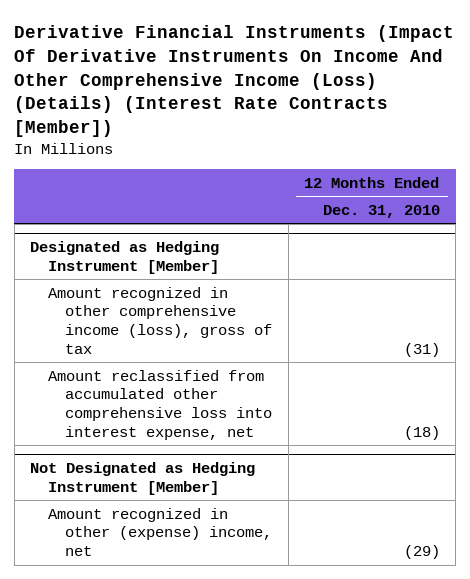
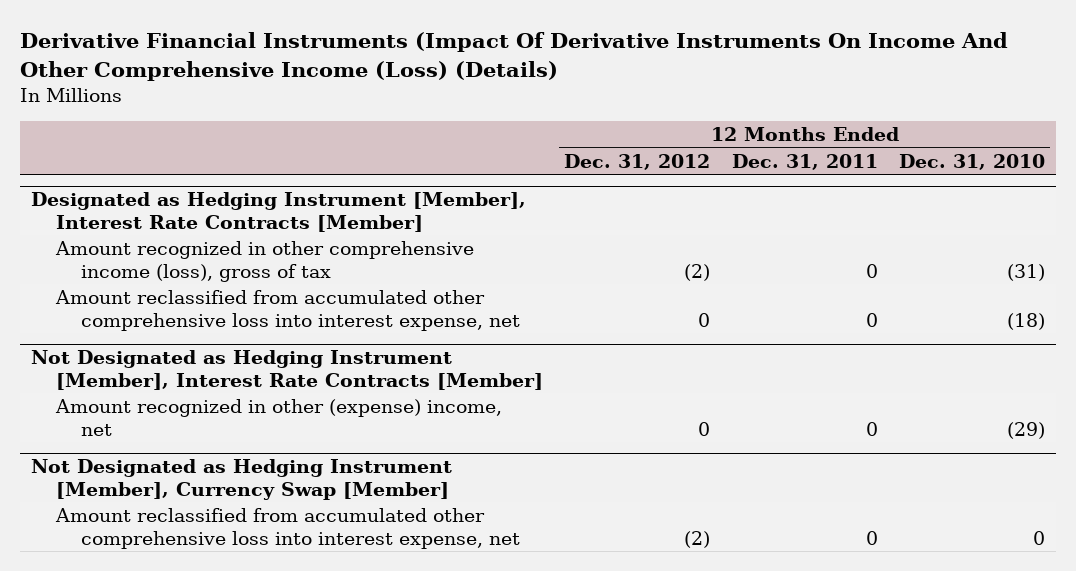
- Derivative Financial Instruments (Impact Of Derivative Instruments On Income And Other Comprehensive Income (Loss) (Details) (Interest Rate Contracts [Member])
+ Derivative Financial Instruments (Impact Of Derivative Instruments On Income And Other Comprehensive Income (Loss) (Details)
- | 12 Months Ended Dec. 31, 2010
+ | 12 Months Ended Dec. 31, 2012 | 12 Months Ended Dec. 31, 2011 | 12 Months Ended Dec. 31, 2010
- Designated as Hedging Instrument [Member]
+ Designated as Hedging Instrument [Member], Interest Rate Contracts [Member]
- Not Designated as Hedging Instrument [Member]
+ Not Designated as Hedging Instrument [Member], Interest Rate Contracts [Member]
+ Not Designated as Hedging Instrument [Member], Currency Swap [Member]
+ Amount reclassified from accumulated other comprehensive loss into interest expense, net | (2) | 0 | 0

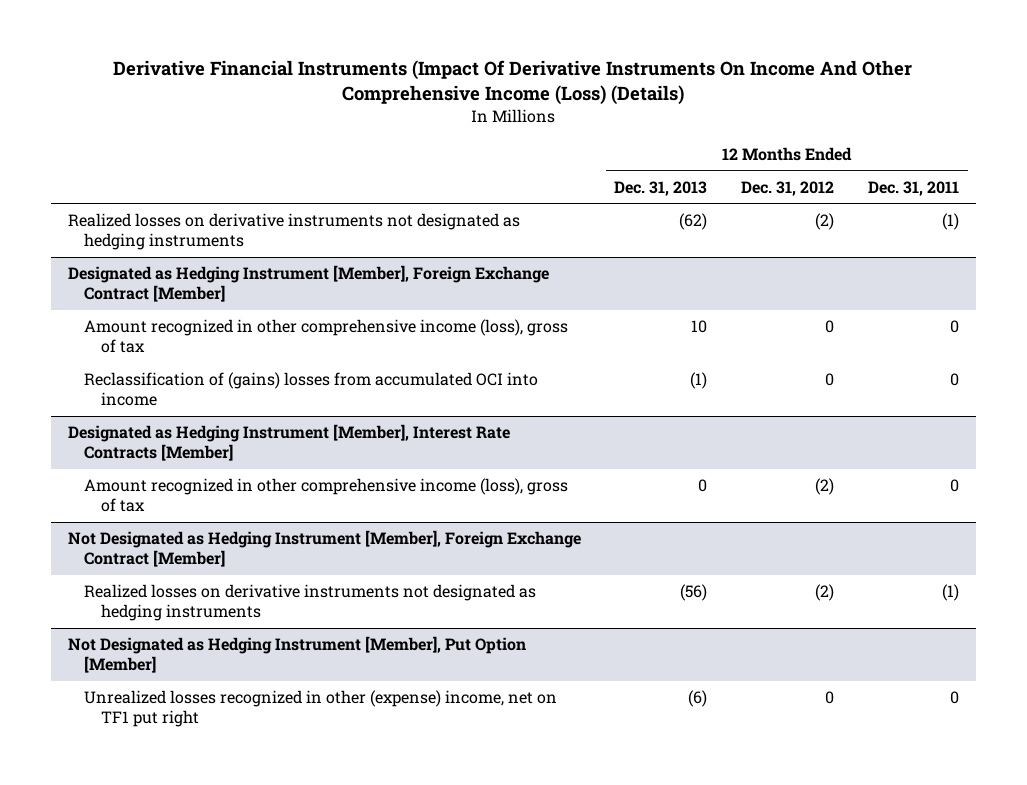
- | 12 Months Ended Dec. 31, 2012 | 12 Months Ended Dec. 31, 2011 | 12 Months Ended Dec. 31, 2010
+ | 12 Months Ended Dec. 31, 2013 | 12 Months Ended Dec. 31, 2012 | 12 Months Ended Dec. 31, 2011
+ Realized losses on derivative instruments not designated as hedging instruments | (62) | (2) | (1)
+ Designated as Hedging Instrument [Member], Foreign Exchange Contract [Member]
+ Amount recognized in other comprehensive income (loss), gross of tax | 10 | 0 | 0
+ Reclassification of (gains) losses from accumulated OCI into income | (1) | 0 | 0
@ Designated as Hedging Instrument [Member], Interest Rate Contracts [Member]
- Amount reclassified from accumulated other comprehensive loss into interest expense, net | 0 | 0 | (18)
- Not Designated as Hedging Instrument [Member], Interest Rate Contracts [Member]
- Amount recognized in other (expense) income, net | 0 | 0 | (29)
- Not Designated as Hedging Instrument [Member], Currency Swap [Member]
- Amount reclassified from accumulated other comprehensive loss into interest expense, net | (2) | 0 | 0
+ Not Designated as Hedging Instrument [Member], Foreign Exchange Contract [Member]
+ Realized losses on derivative instruments not designated as hedging instruments | (56) | (2) | (1)
+ Not Designated as Hedging Instrument [Member], Put Option [Member]
+ Unrealized losses recognized in other (expense) income, net on TF1 put right | (6) | 0 | 0

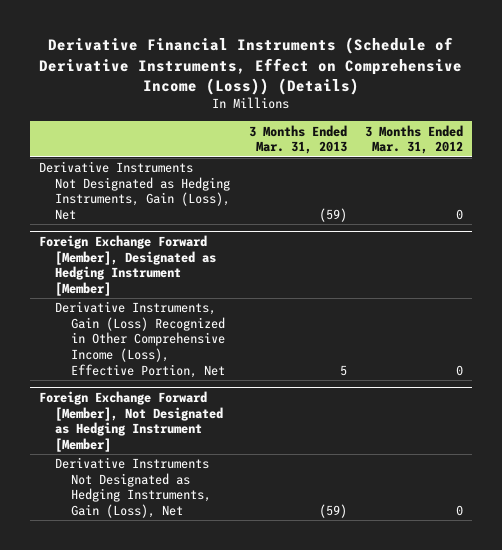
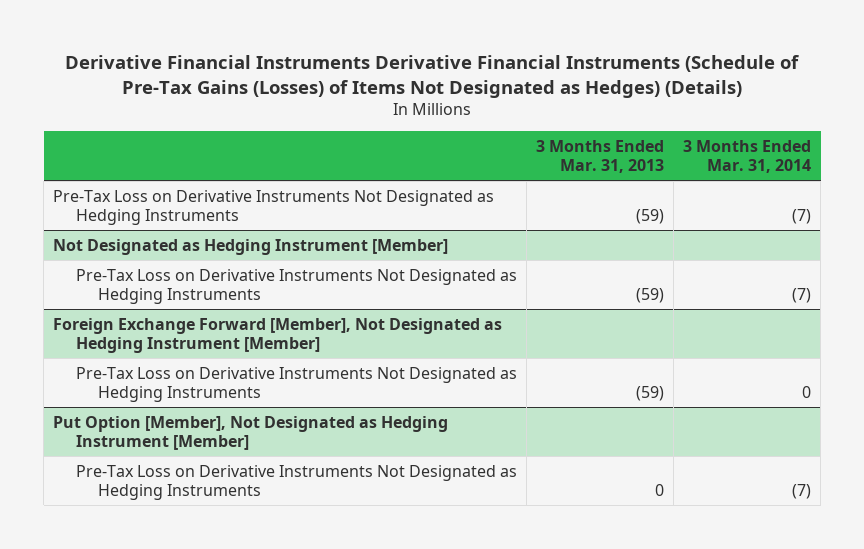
- Derivative Financial Instruments (Schedule of Derivative Instruments, Effect on Comprehensive Income (Loss)) (Details)
+ Derivative Financial Instruments Derivative Financial Instruments (Schedule of Pre-Tax Gains (Losses) of Items Not Designated as Hedges) (Details)
- | 3 Months Ended Mar. 31, 2013 | 3 Months Ended Mar. 31, 2012
+ | 3 Months Ended Mar. 31, 2013 | 3 Months Ended Mar. 31, 2014
- Derivative Instruments Not Designated as Hedging Instruments, Gain (Loss), Net | (59) | 0
- Foreign Exchange Forward [Member], Designated as Hedging Instrument [Member]
- Derivative Instruments, Gain (Loss) Recognized in Other Comprehensive Income (Loss), Effective Portion, Net | 5 | 0
+ Pre-Tax Loss on Derivative Instruments Not Designated as Hedging Instruments | (59) | (7)
+ Not Designated as Hedging Instrument [Member]
+ Pre-Tax Loss on Derivative Instruments Not Designated as Hedging Instruments | (59) | (7)
@ Foreign Exchange Forward [Member], Not Designated as Hedging Instrument [Member]
- Derivative Instruments Not Designated as Hedging Instruments, Gain (Loss), Net | (59) | 0
+ Pre-Tax Loss on Derivative Instruments Not Designated as Hedging Instruments | (59) | 0
+ Put Option [Member], Not Designated as Hedging Instrument [Member]
+ Pre-Tax Loss on Derivative Instruments Not Designated as Hedging Instruments | 0 | (7)

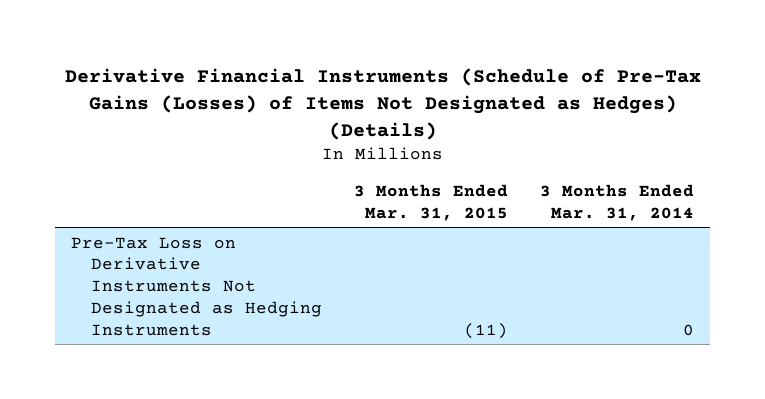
- Derivative Financial Instruments Derivative Financial Instruments (Schedule of Pre-Tax Gains (Losses) of Items Not Designated as Hedges) (Details)
+ Derivative Financial Instruments (Schedule of Pre-Tax Gains (Losses) of Items Not Designated as Hedges) (Details)
- | 3 Months Ended Mar. 31, 2013 | 3 Months Ended Mar. 31, 2014
+ | 3 Months Ended Mar. 31, 2015 | 3 Months Ended Mar. 31, 2014
- Pre-Tax Loss on Derivative Instruments Not Designated as Hedging Instruments | (59) | (7)
- Not Designated as Hedging Instrument [Member]
- Pre-Tax Loss on Derivative Instruments Not Designated as Hedging Instruments | (59) | (7)
- Foreign Exchange Forward [Member], Not Designated as Hedging Instrument [Member]
- Put Option [Member], Not Designated as Hedging Instrument [Member]
- Pre-Tax Loss on Derivative Instruments Not Designated as Hedging Instruments | 0 | (7)

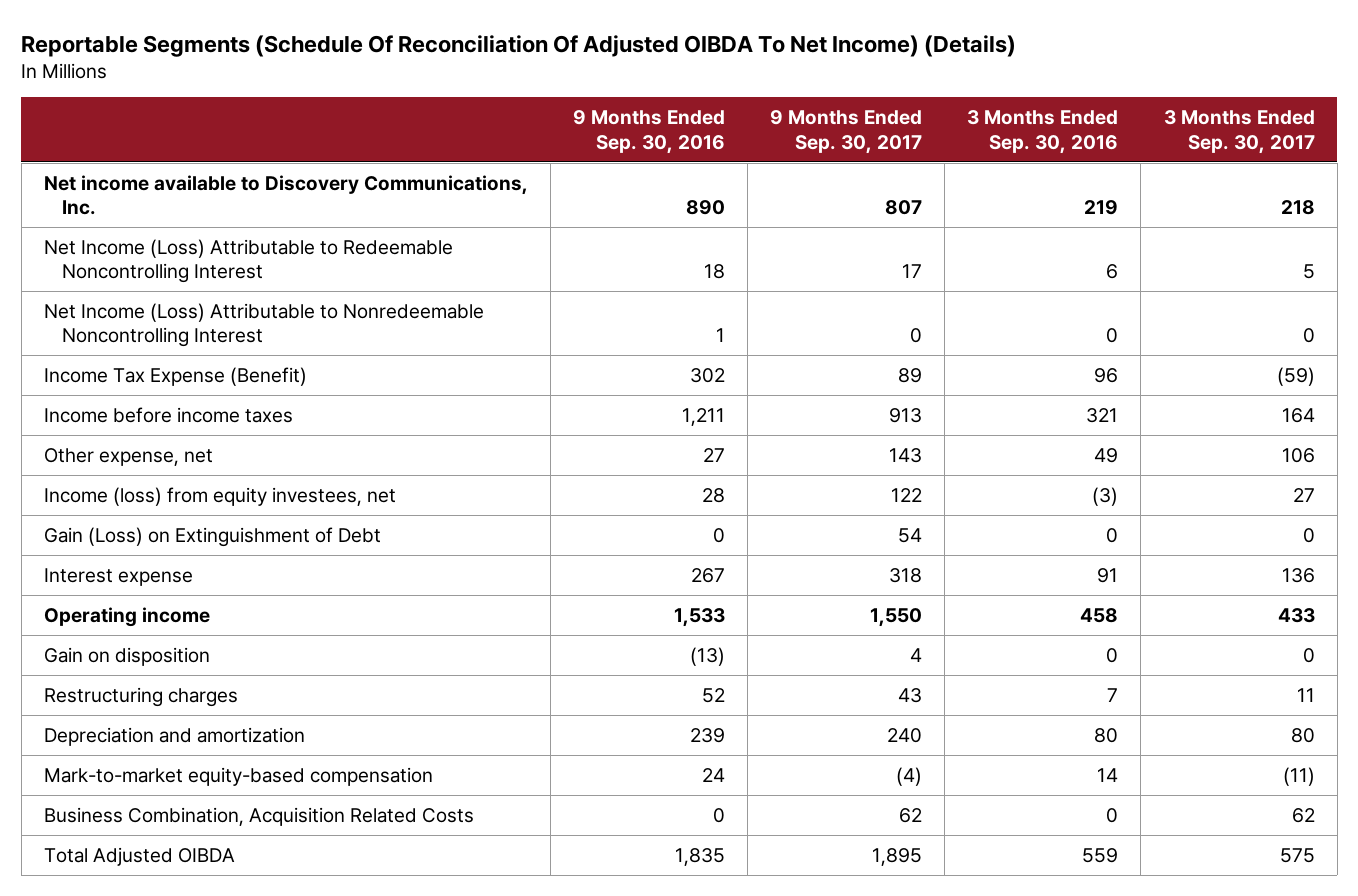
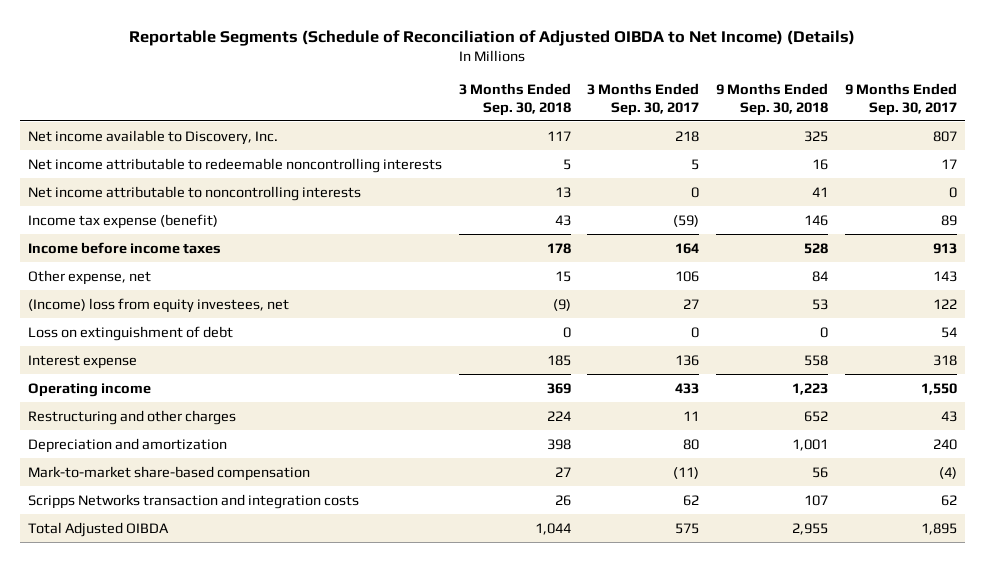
- Reportable Segments (Schedule Of Reconciliation Of Adjusted OIBDA To Net Income) (Details)
+ Reportable Segments (Schedule of Reconciliation of Adjusted OIBDA to Net Income) (Details)
- | 9 Months Ended Sep. 30, 2016 | 9 Months Ended Sep. 30, 2017 | 3 Months Ended Sep. 30, 2016 | 3 Months Ended Sep. 30, 2017
+ | 3 Months Ended Sep. 30, 2018 | 3 Months Ended Sep. 30, 2017 | 9 Months Ended Sep. 30, 2018 | 9 Months Ended Sep. 30, 2017
- Net income available to Discovery Communications, Inc. | 890 | 807 | 219 | 218
- Net Income (Loss) Attributable to Redeemable Noncontrolling Interest | 18 | 17 | 6 | 5
- Net Income (Loss) Attributable to Nonredeemable Noncontrolling Interest | 1 | 0 | 0 | 0
- Income Tax Expense (Benefit) | 302 | 89 | 96 | (59)
+ Net income available to Discovery, Inc. | 117 | 218 | 325 | 807
+ Net income attributable to redeemable noncontrolling interests | 5 | 5 | 16 | 17
+ Net income attributable to noncontrolling interests | 13 | 0 | 41 | 0
+ Income tax expense (benefit) | 43 | (59) | 146 | 89
- Income (loss) from equity investees, net | 28 | 122 | (3) | 27
- Gain (Loss) on Extinguishment of Debt | 0 | 54 | 0 | 0
+ (Income) loss from equity investees, net | (9) | 27 | 53 | 122
+ Loss on extinguishment of debt | 0 | 0 | 0 | 54
- Gain on disposition | (13) | 4 | 0 | 0
- Restructuring charges | 52 | 43 | 7 | 11
+ Restructuring and other charges | 224 | 11 | 652 | 43
- Mark-to-market equity-based compensation | 24 | (4) | 14 | (11)
- Business Combination, Acquisition Related Costs | 0 | 62 | 0 | 62
+ Mark-to-market share-based compensation | 27 | (11) | 56 | (4)
+ Scripps Networks transaction and integration costs | 26 | 62 | 107 | 62

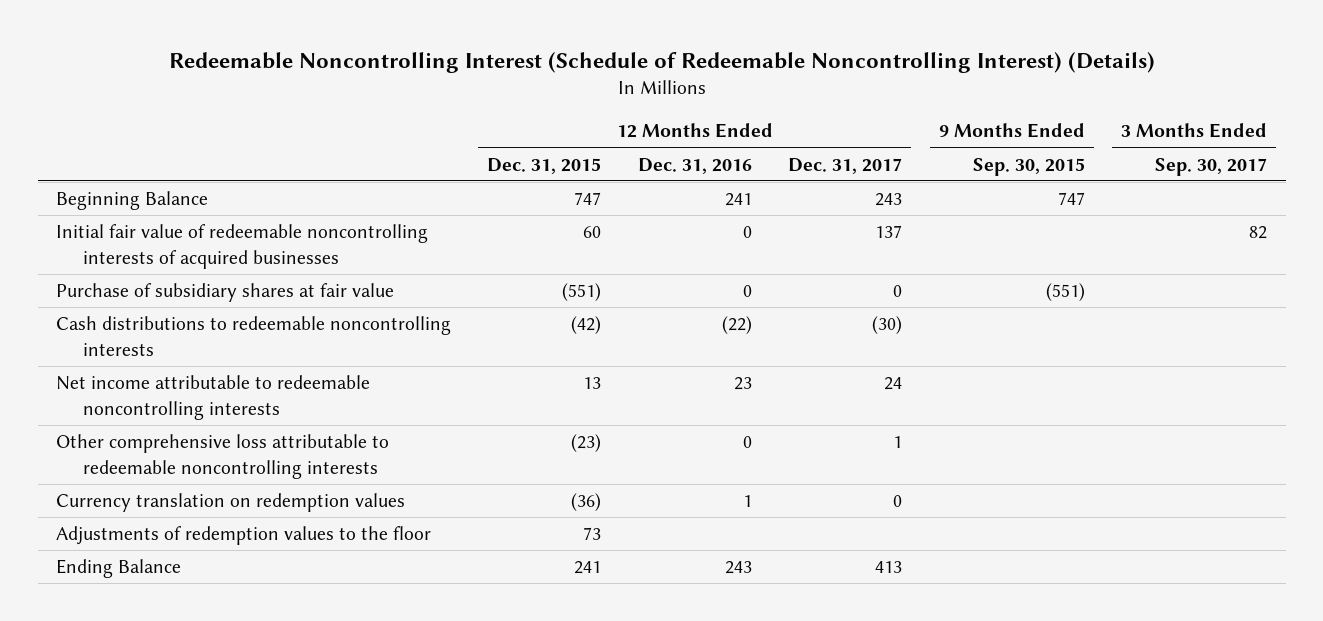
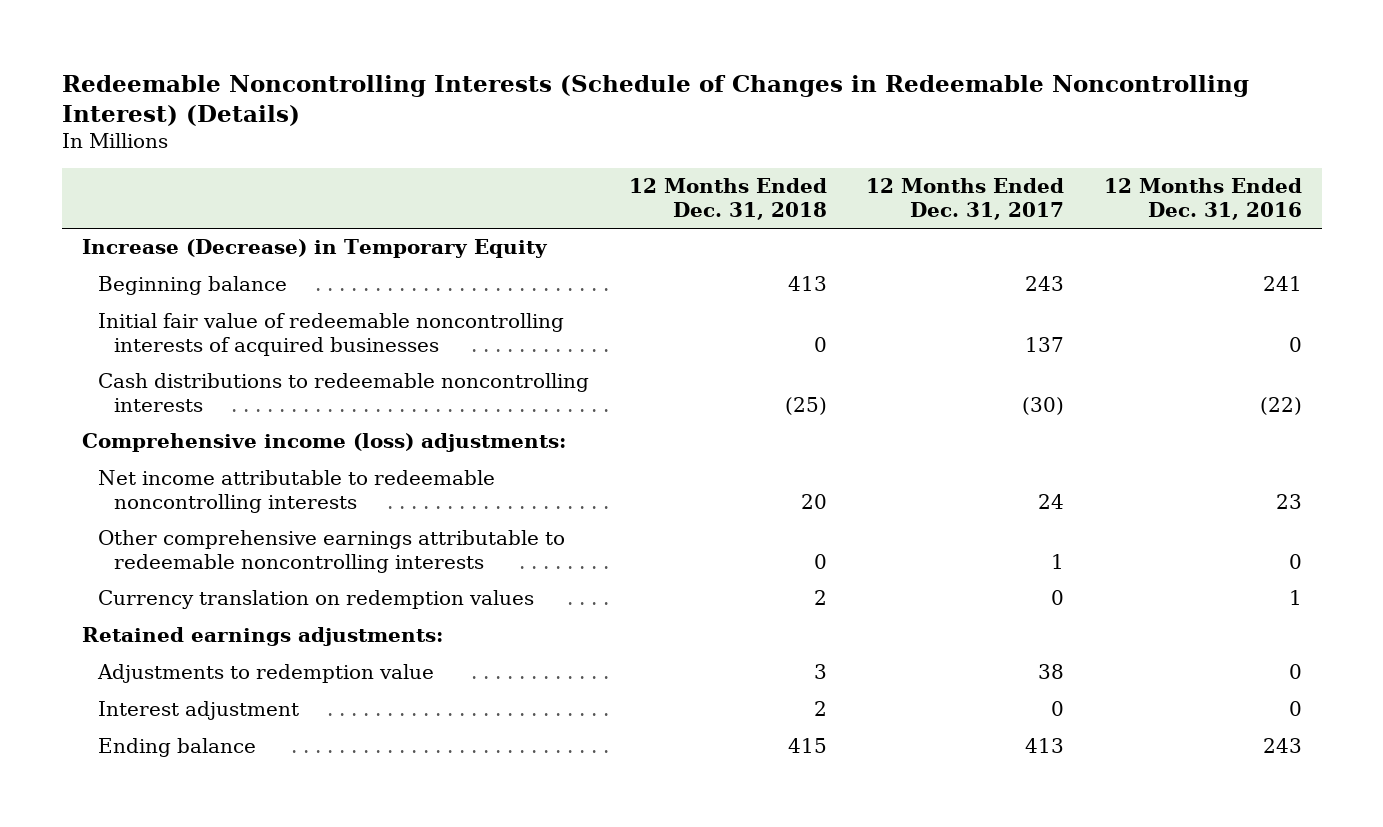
- Redeemable Noncontrolling Interest (Schedule of Redeemable Noncontrolling Interest) (Details)
+ Redeemable Noncontrolling Interests (Schedule of Changes in Redeemable Noncontrolling Interest) (Details)
- | 12 Months Ended Dec. 31, 2015 | 12 Months Ended Dec. 31, 2016 | 12 Months Ended Dec. 31, 2017 | 9 Months Ended Sep. 30, 2015 | 3 Months Ended Sep. 30, 2017
+ | 12 Months Ended Dec. 31, 2018 | 12 Months Ended Dec. 31, 2017 | 12 Months Ended Dec. 31, 2016
- Beginning Balance | 747 | 241 | 243 | 747 |
+ Increase (Decrease) in Temporary Equity
+ Beginning balance | 413 | 243 | 241
- Purchase of subsidiary shares at fair value | (551) | 0 | 0 | (551) |
+ Comprehensive income (loss) adjustments:
- Other comprehensive loss attributable to redeemable noncontrolling interests | (23) | 0 | 1 | |
+ Other comprehensive earnings attributable to redeemable noncontrolling interests | 0 | 1 | 0
- Adjustments of redemption values to the floor | 73 | | | |
- Ending Balance | 241 | 243 | 413 | |
+ Retained earnings adjustments:
+ Adjustments to redemption value | 3 | 38 | 0
+ Interest adjustment | 2 | 0 | 0
+ Ending balance | 415 | 413 | 243

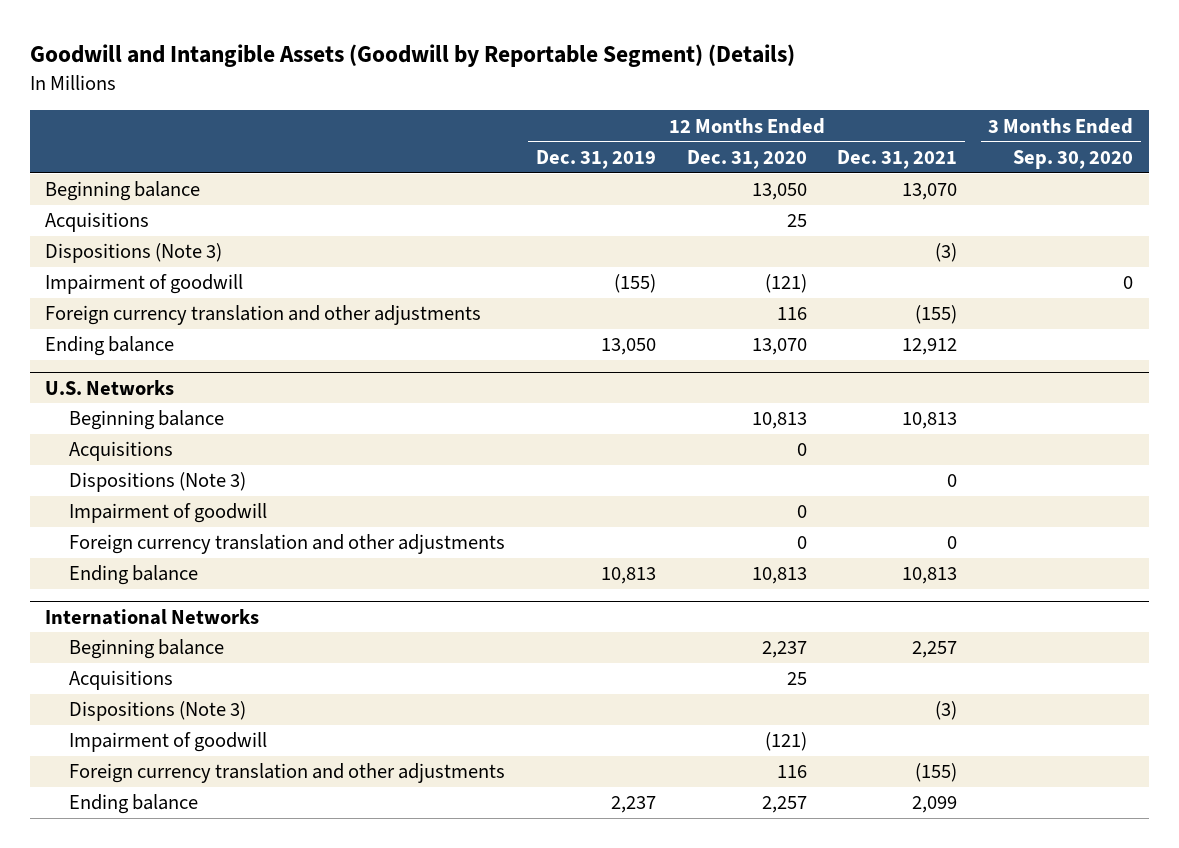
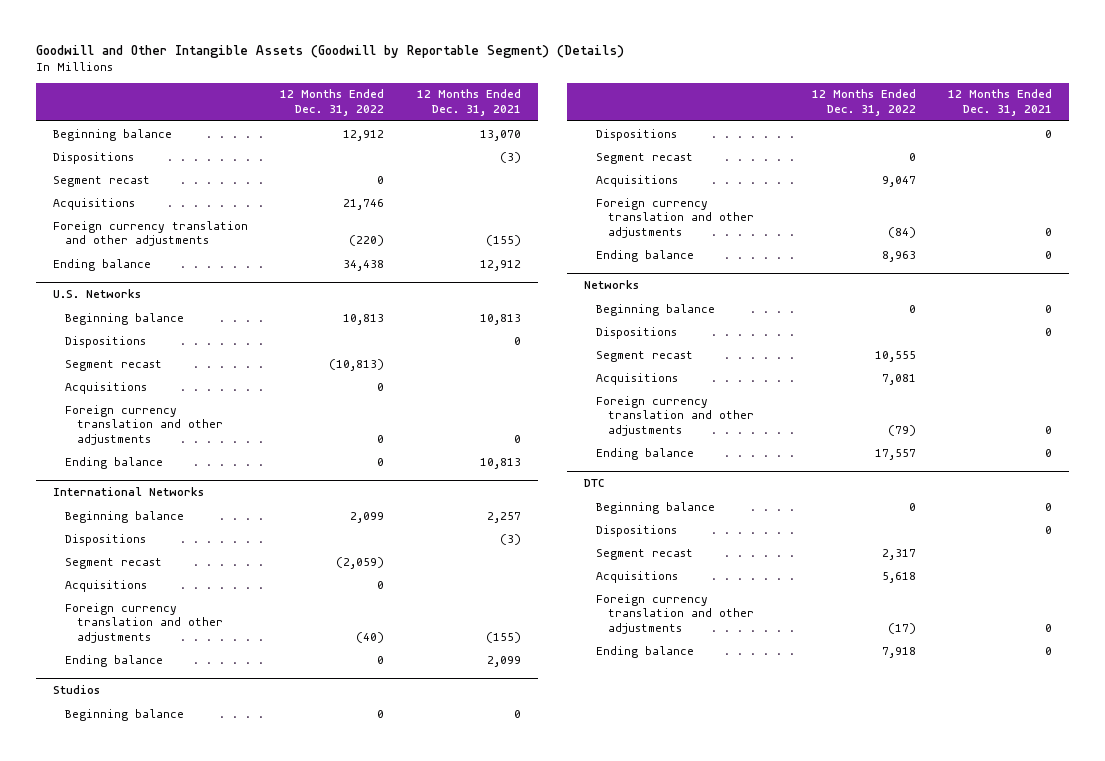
- Goodwill and Intangible Assets (Goodwill by Reportable Segment) (Details)
+ Goodwill and Other Intangible Assets (Goodwill by Reportable Segment) (Details)
- | 12 Months Ended Dec. 31, 2019 | 12 Months Ended Dec. 31, 2020 | 12 Months Ended Dec. 31, 2021 | 3 Months Ended Sep. 30, 2020
+ | 12 Months Ended Dec. 31, 2022 | 12 Months Ended Dec. 31, 2021
+ Dispositions | | (3)
+ Segment recast | 0 |
- Dispositions (Note 3) | | | (3) |
- Impairment of goodwill | (155) | (121) | | 0
@ U.S. Networks
+ Dispositions | | 0
+ Segment recast | (10,813) |
- Dispositions (Note 3) | | | 0 |
- Impairment of goodwill | | 0 | |
@ International Networks
+ Dispositions | | (3)
+ Segment recast | (2,059) |
- Dispositions (Note 3) | | | (3) |
- Impairment of goodwill | | (121) | |
+ Studios
+ Beginning balance | 0 | 0
+ Dispositions | | 0
+ Segment recast | 0 |
+ Acquisitions | 9,047 |
+ Foreign currency translation and other adjustments | (84) | 0
+ Ending balance | 8,963 | 0
+ Networks
+ Beginning balance | 0 | 0
+ Dispositions | | 0
+ Segment recast | 10,555 |
+ Acquisitions | 7,081 |
+ Foreign currency translation and other adjustments | (79) | 0
+ Ending balance | 17,557 | 0
+ DTC
+ Beginning balance | 0 | 0
+ Dispositions | | 0
+ Segment recast | 2,317 |
+ Acquisitions | 5,618 |
+ Foreign currency translation and other adjustments | (17) | 0
+ Ending balance | 7,918 | 0

